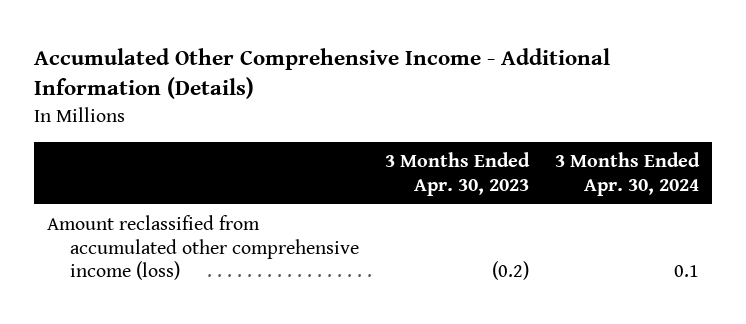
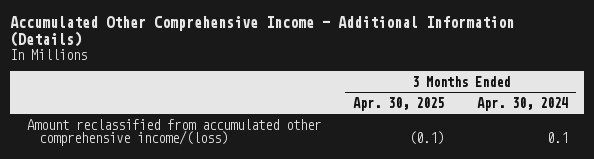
- | 3 Months Ended Apr. 30, 2023 | 3 Months Ended Apr. 30, 2024
+ | 3 Months Ended Apr. 30, 2025 | 3 Months Ended Apr. 30, 2024
- Amount reclassified from accumulated other comprehensive income (loss) | (0.2) | 0.1
+ Amount reclassified from accumulated other comprehensive income/(loss) | (0.1) | 0.1

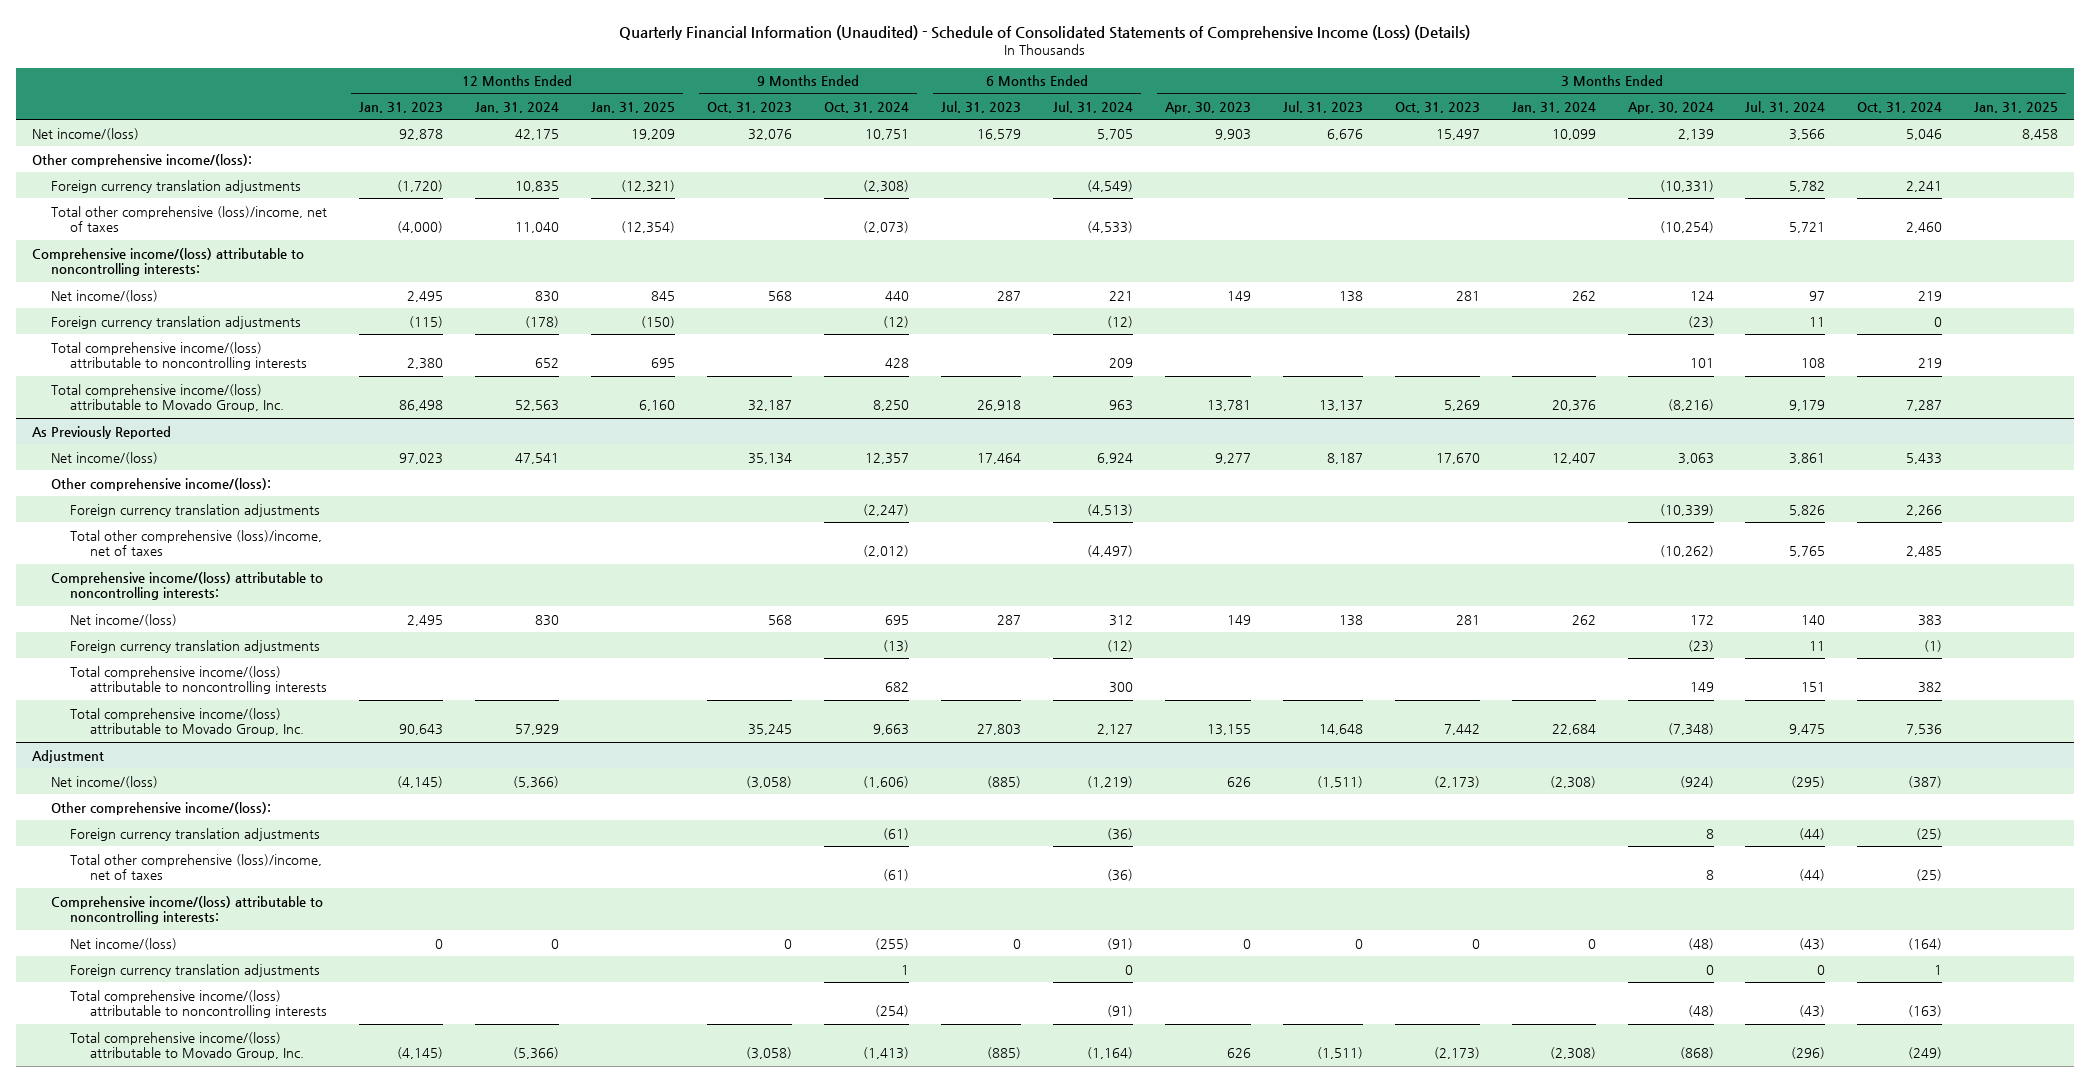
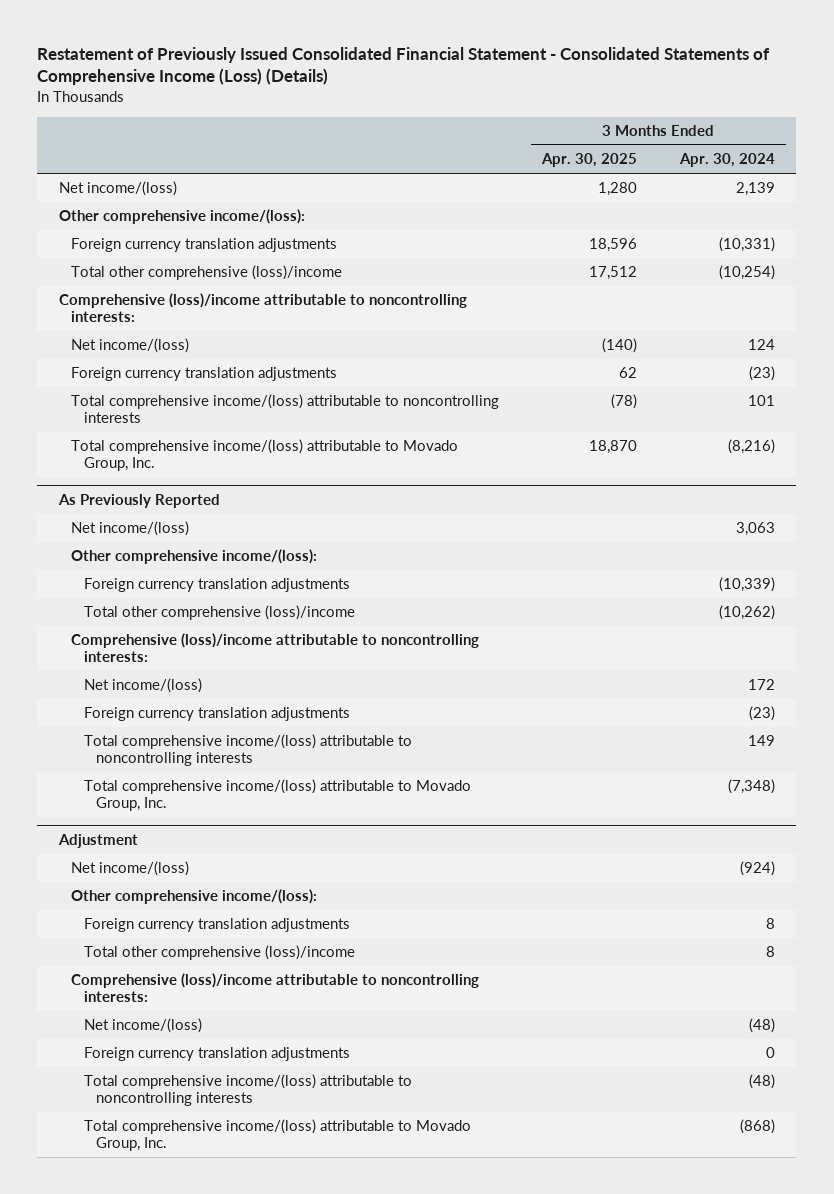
- Quarterly Financial Information (Unaudited) - Schedule of Consolidated Statements of Comprehensive Income (Loss) (Details)
+ Restatement of Previously Issued Consolidated Financial Statement - Consolidated Statements of Comprehensive Income (Loss) (Details)
- | 12 Months Ended Jan. 31, 2023 | 12 Months Ended Jan. 31, 2024 | 12 Months Ended Jan. 31, 2025 | 9 Months Ended Oct. 31, 2023 | 9 Months Ended Oct. 31, 2024 | 6 Months Ended Jul. 31, 2023 | 6 Months Ended Jul. 31, 2024 | 3 Months Ended Apr. 30, 2023 | 3 Months Ended Jul. 31, 2023 | 3 Months Ended Oct. 31, 2023 | 3 Months Ended Jan. 31, 2024 | 3 Months Ended Apr. 30, 2024 | 3 Months Ended Jul. 31, 2024 | 3 Months Ended Oct. 31, 2024 | 3 Months Ended Jan. 31, 2025
+ | 3 Months Ended Apr. 30, 2025 | 3 Months Ended Apr. 30, 2024
- Total other comprehensive (loss)/income, net of taxes | (4,000) | 11,040 | (12,354) | | (2,073) | | (4,533) | | | | | (10,254) | 5,721 | 2,460 |
- Comprehensive income/(loss) attributable to noncontrolling interests:
+ Total other comprehensive (loss)/income | 17,512 | (10,254)
+ Comprehensive (loss)/income attributable to noncontrolling interests:
@ As Previously Reported
- Total other comprehensive (loss)/income, net of taxes | | | | | (2,012) | | (4,497) | | | | | (10,262) | 5,765 | 2,485 |
- Comprehensive income/(loss) attributable to noncontrolling interests:
+ Total other comprehensive (loss)/income | | (10,262)
+ Comprehensive (loss)/income attributable to noncontrolling interests:
@ Adjustment
- Total other comprehensive (loss)/income, net of taxes | | | | | (61) | | (36) | | | | | 8 | (44) | (25) |
- Comprehensive income/(loss) attributable to noncontrolling interests:
+ Total other comprehensive (loss)/income | | 8
+ Comprehensive (loss)/income attributable to noncontrolling interests:

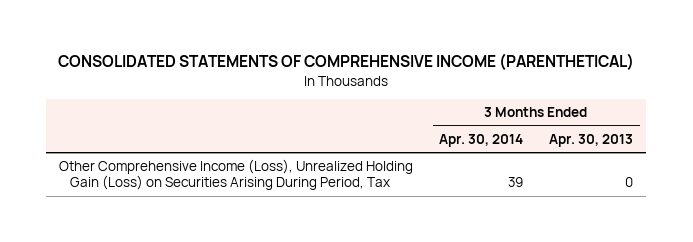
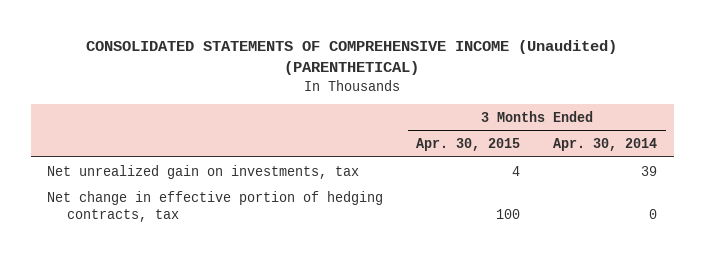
- CONSOLIDATED STATEMENTS OF COMPREHENSIVE INCOME (PARENTHETICAL)
+ CONSOLIDATED STATEMENTS OF COMPREHENSIVE INCOME (Unaudited) (PARENTHETICAL)
- | 3 Months Ended Apr. 30, 2014 | 3 Months Ended Apr. 30, 2013
+ | 3 Months Ended Apr. 30, 2015 | 3 Months Ended Apr. 30, 2014
- Other Comprehensive Income (Loss), Unrealized Holding Gain (Loss) on Securities Arising During Period, Tax | 39 | 0
+ Net unrealized gain on investments, tax | 4 | 39
+ Net change in effective portion of hedging contracts, tax | 100 | 0

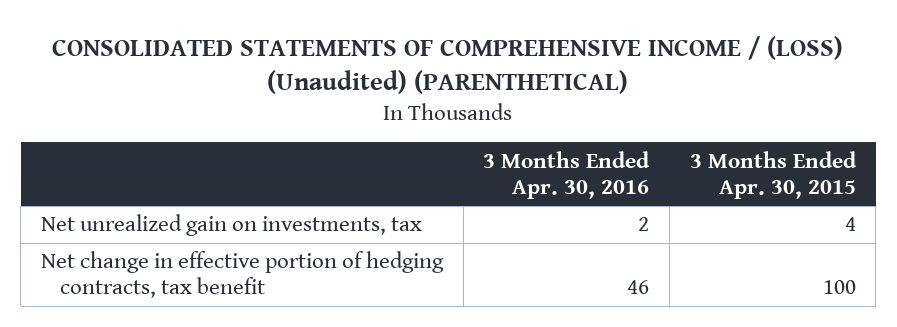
- CONSOLIDATED STATEMENTS OF COMPREHENSIVE INCOME (Unaudited) (PARENTHETICAL)
+ CONSOLIDATED STATEMENTS OF COMPREHENSIVE INCOME / (LOSS) (Unaudited) (PARENTHETICAL)
- | 3 Months Ended Apr. 30, 2015 | 3 Months Ended Apr. 30, 2014
+ | 3 Months Ended Apr. 30, 2016 | 3 Months Ended Apr. 30, 2015
- Net change in effective portion of hedging contracts, tax | 100 | 0
+ Net change in effective portion of hedging contracts, tax benefit | 46 | 100

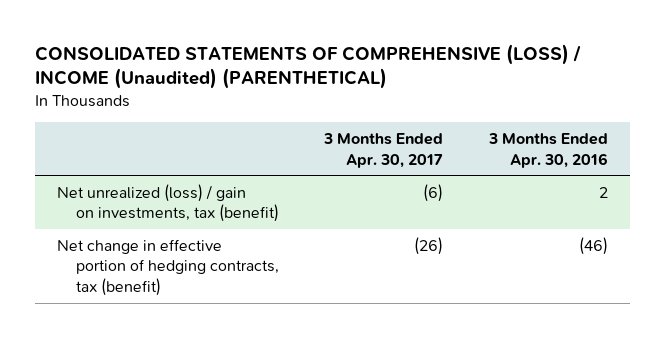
- CONSOLIDATED STATEMENTS OF COMPREHENSIVE INCOME / (LOSS) (Unaudited) (PARENTHETICAL)
+ CONSOLIDATED STATEMENTS OF COMPREHENSIVE (LOSS) / INCOME (Unaudited) (PARENTHETICAL)
- | 3 Months Ended Apr. 30, 2016 | 3 Months Ended Apr. 30, 2015
+ | 3 Months Ended Apr. 30, 2017 | 3 Months Ended Apr. 30, 2016
- Net unrealized gain on investments, tax | 2 | 4
- Net change in effective portion of hedging contracts, tax benefit | 46 | 100
+ Net unrealized (loss) / gain on investments, tax (benefit) | (6) | 2
+ Net change in effective portion of hedging contracts, tax (benefit) | (26) | (46)

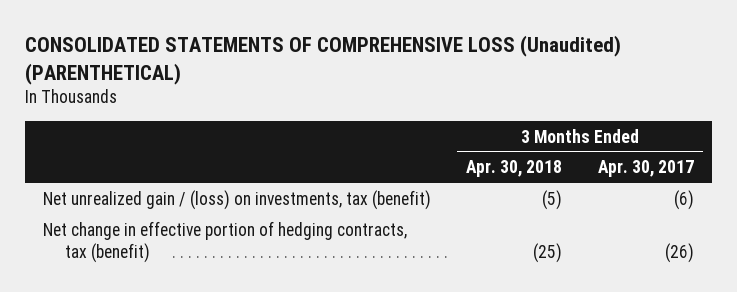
- CONSOLIDATED STATEMENTS OF COMPREHENSIVE (LOSS) / INCOME (Unaudited) (PARENTHETICAL)
+ CONSOLIDATED STATEMENTS OF COMPREHENSIVE LOSS (Unaudited) (PARENTHETICAL)
- | 3 Months Ended Apr. 30, 2017 | 3 Months Ended Apr. 30, 2016
+ | 3 Months Ended Apr. 30, 2018 | 3 Months Ended Apr. 30, 2017
- Net unrealized (loss) / gain on investments, tax (benefit) | (6) | 2
+ Net unrealized gain / (loss) on investments, tax (benefit) | (5) | (6)

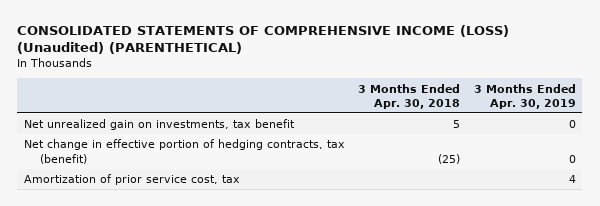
- CONSOLIDATED STATEMENTS OF COMPREHENSIVE LOSS (Unaudited) (PARENTHETICAL)
+ CONSOLIDATED STATEMENTS OF COMPREHENSIVE INCOME (LOSS) (Unaudited) (PARENTHETICAL)
- | 3 Months Ended Apr. 30, 2018 | 3 Months Ended Apr. 30, 2017
+ | 3 Months Ended Apr. 30, 2018 | 3 Months Ended Apr. 30, 2019
- Net unrealized gain / (loss) on investments, tax (benefit) | (5) | (6)
+ Net unrealized gain on investments, tax benefit | 5 | 0
+ Amortization of prior service cost, tax | | 4

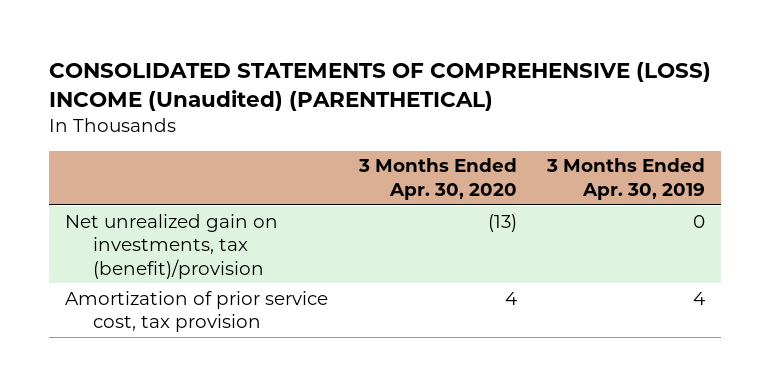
- CONSOLIDATED STATEMENTS OF COMPREHENSIVE INCOME (LOSS) (Unaudited) (PARENTHETICAL)
+ CONSOLIDATED STATEMENTS OF COMPREHENSIVE (LOSS) INCOME (Unaudited) (PARENTHETICAL)
- | 3 Months Ended Apr. 30, 2018 | 3 Months Ended Apr. 30, 2019
+ | 3 Months Ended Apr. 30, 2020 | 3 Months Ended Apr. 30, 2019
- Net unrealized gain on investments, tax benefit | 5 | 0
- Net change in effective portion of hedging contracts, tax (benefit) | (25) | 0
- Amortization of prior service cost, tax | | 4
+ Net unrealized gain on investments, tax (benefit)/provision | (13) | 0
+ Amortization of prior service cost, tax provision | 4 | 4

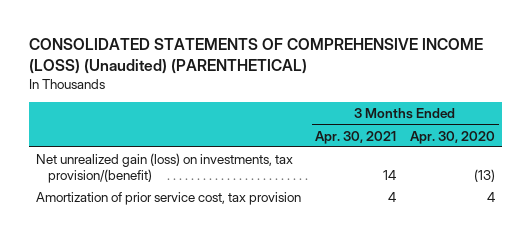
- CONSOLIDATED STATEMENTS OF COMPREHENSIVE (LOSS) INCOME (Unaudited) (PARENTHETICAL)
+ CONSOLIDATED STATEMENTS OF COMPREHENSIVE INCOME (LOSS) (Unaudited) (PARENTHETICAL)
- | 3 Months Ended Apr. 30, 2020 | 3 Months Ended Apr. 30, 2019
+ | 3 Months Ended Apr. 30, 2021 | 3 Months Ended Apr. 30, 2020
- Net unrealized gain on investments, tax (benefit)/provision | (13) | 0
+ Net unrealized gain (loss) on investments, tax provision/(benefit) | 14 | (13)

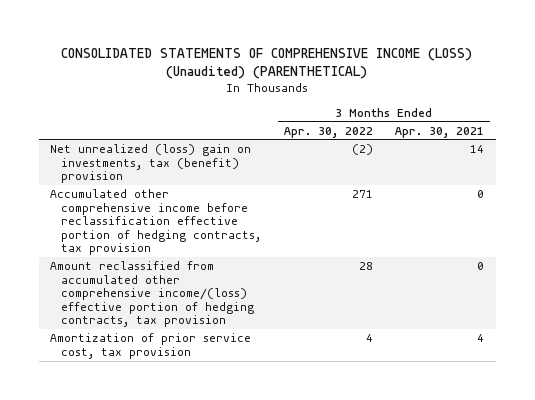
- | 3 Months Ended Apr. 30, 2021 | 3 Months Ended Apr. 30, 2020
+ | 3 Months Ended Apr. 30, 2022 | 3 Months Ended Apr. 30, 2021
- Net unrealized gain (loss) on investments, tax provision/(benefit) | 14 | (13)
+ Net unrealized (loss) gain on investments, tax (benefit) provision | (2) | 14
+ Accumulated other comprehensive income before reclassification effective portion of hedging contracts, tax provision | 271 | 0
+ Amount reclassified from accumulated other comprehensive income/(loss) effective portion of hedging contracts, tax provision | 28 | 0

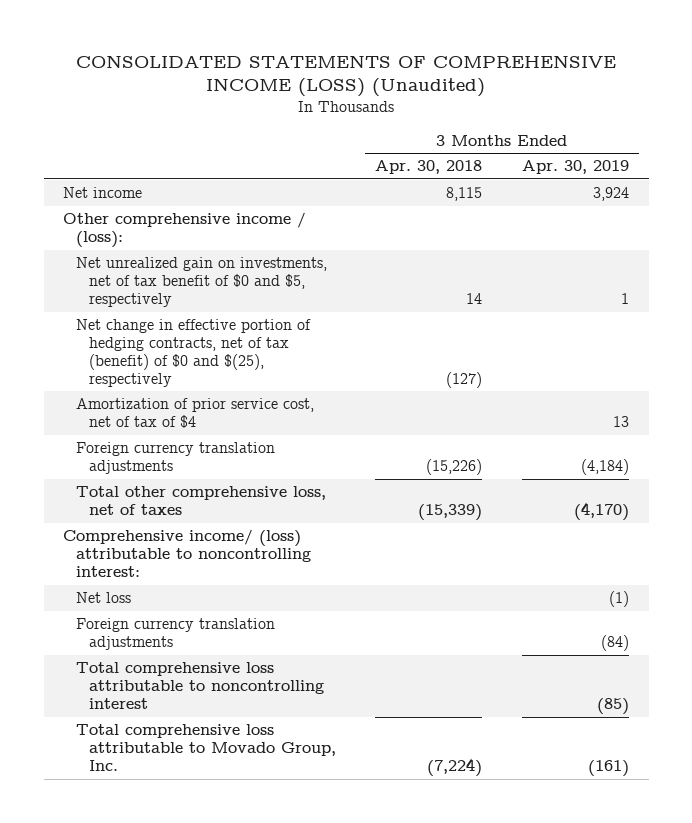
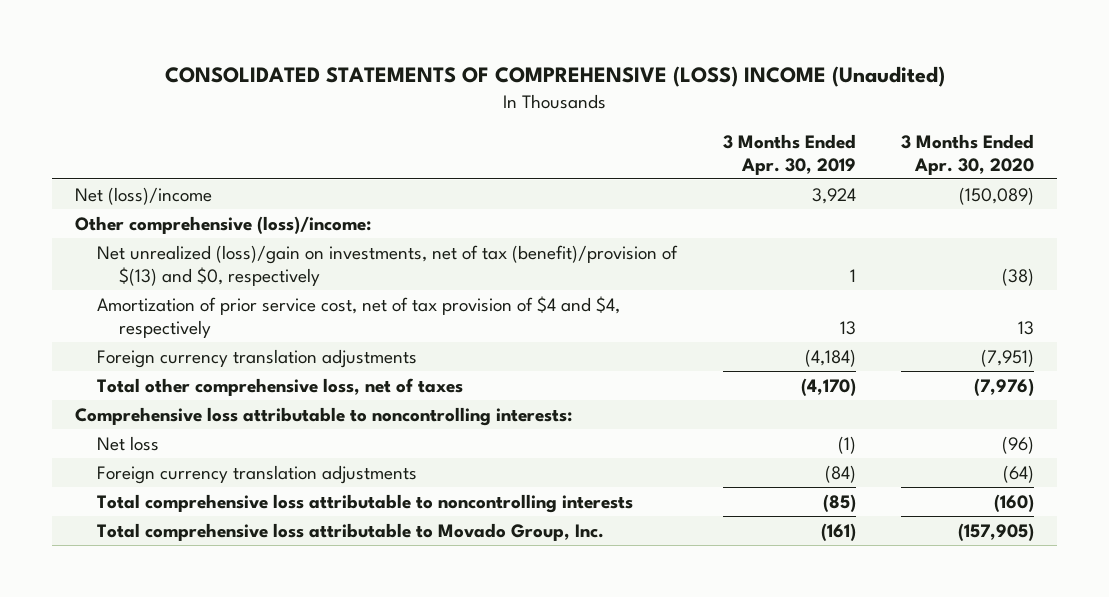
- CONSOLIDATED STATEMENTS OF COMPREHENSIVE INCOME (LOSS) (Unaudited)
+ CONSOLIDATED STATEMENTS OF COMPREHENSIVE (LOSS) INCOME (Unaudited)
- | 3 Months Ended Apr. 30, 2018 | 3 Months Ended Apr. 30, 2019
+ | 3 Months Ended Apr. 30, 2019 | 3 Months Ended Apr. 30, 2020
- Net income | 8,115 | 3,924
- Other comprehensive income / (loss):
- Net unrealized gain on investments, net of tax benefit of $0 and $5, respectively | 14 | 1
- Net change in effective portion of hedging contracts, net of tax (benefit) of $0 and $(25), respectively | (127) |
- Amortization of prior service cost, net of tax of $4 | | 13
+ Net (loss)/income | 3,924 | (150,089)
+ Other comprehensive (loss)/income:
+ Net unrealized (loss)/gain on investments, net of tax (benefit)/provision of $(13) and $0, respectively | 1 | (38)
+ Amortization of prior service cost, net of tax provision of $4 and $4, respectively | 13 | 13
- Comprehensive income/ (loss) attributable to noncontrolling interest:
+ Comprehensive loss attributable to noncontrolling interests:
- Total comprehensive loss attributable to noncontrolling interest | | (85)
+ Total comprehensive loss attributable to noncontrolling interests | (85) | (160)

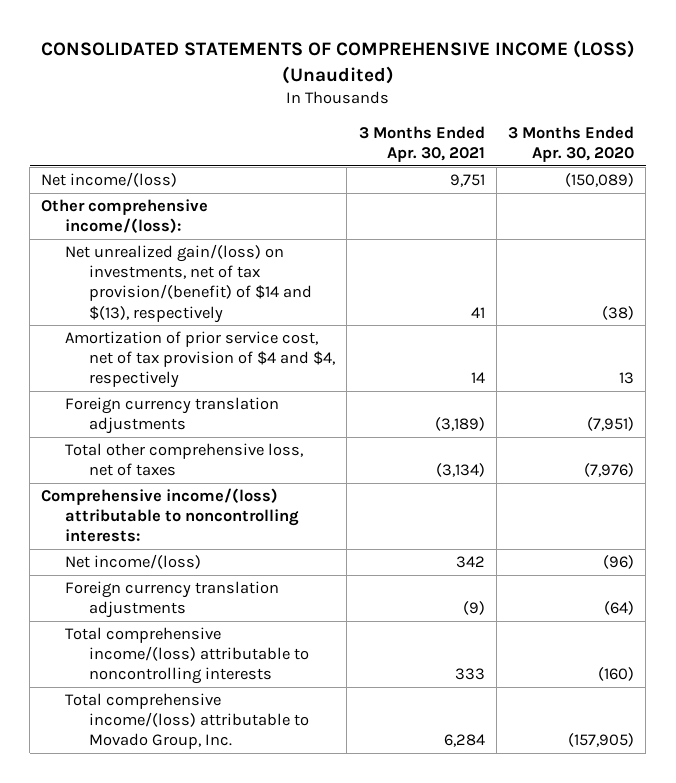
- CONSOLIDATED STATEMENTS OF COMPREHENSIVE (LOSS) INCOME (Unaudited)
+ CONSOLIDATED STATEMENTS OF COMPREHENSIVE INCOME (LOSS) (Unaudited)
- | 3 Months Ended Apr. 30, 2019 | 3 Months Ended Apr. 30, 2020
+ | 3 Months Ended Apr. 30, 2021 | 3 Months Ended Apr. 30, 2020
- Net (loss)/income | 3,924 | (150,089)
- Other comprehensive (loss)/income:
- Net unrealized (loss)/gain on investments, net of tax (benefit)/provision of $(13) and $0, respectively | 1 | (38)
+ Net income/(loss) | 9,751 | (150,089)
+ Other comprehensive income/(loss):
+ Net unrealized gain/(loss) on investments, net of tax provision/(benefit) of $14 and $(13), respectively | 41 | (38)
- Comprehensive loss attributable to noncontrolling interests:
- Net loss | (1) | (96)
+ Comprehensive income/(loss) attributable to noncontrolling interests:
+ Net income/(loss) | 342 | (96)
- Total comprehensive loss attributable to noncontrolling interests | (85) | (160)
- Total comprehensive loss attributable to Movado Group, Inc. | (161) | (157,905)
+ Total comprehensive income/(loss) attributable to noncontrolling interests | 333 | (160)
+ Total comprehensive income/(loss) attributable to Movado Group, Inc. | 6,284 | (157,905)

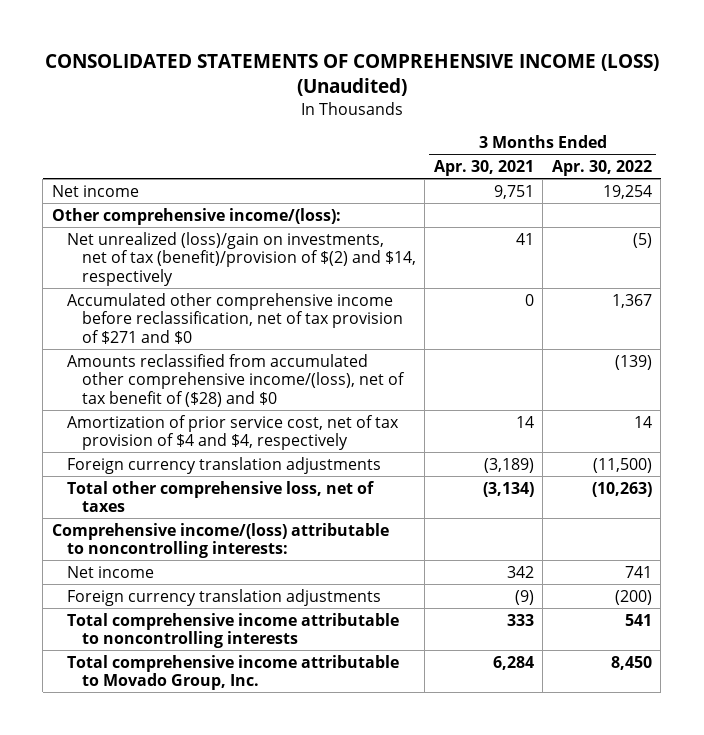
- | 3 Months Ended Apr. 30, 2021 | 3 Months Ended Apr. 30, 2020
+ | 3 Months Ended Apr. 30, 2021 | 3 Months Ended Apr. 30, 2022
- Net income/(loss) | 9,751 | (150,089)
+ Net income | 9,751 | 19,254
- Net unrealized gain/(loss) on investments, net of tax provision/(benefit) of $14 and $(13), respectively | 41 | (38)
+ Net unrealized (loss)/gain on investments, net of tax (benefit)/provision of $(2) and $14, respectively | 41 | (5)
+ Accumulated other comprehensive income before reclassification, net of tax provision of $271 and $0 | 0 | 1,367
+ Amounts reclassified from accumulated other comprehensive income/(loss), net of tax benefit of ($28) and $0 | | (139)
- Net income/(loss) | 342 | (96)
+ Net income | 342 | 741
- Total comprehensive income/(loss) attributable to noncontrolling interests | 333 | (160)
- Total comprehensive income/(loss) attributable to Movado Group, Inc. | 6,284 | (157,905)
+ Total comprehensive income attributable to noncontrolling interests | 333 | 541
+ Total comprehensive income attributable to Movado Group, Inc. | 6,284 | 8,450

